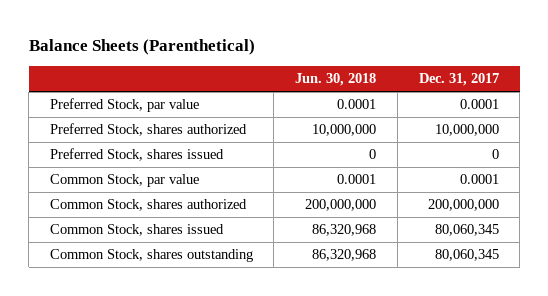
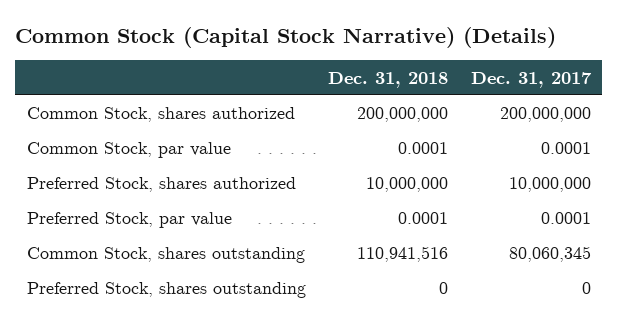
- Balance Sheets (Parenthetical)
+ Common Stock (Capital Stock Narrative) (Details)
- | Jun. 30, 2018 | Dec. 31, 2017
+ | Dec. 31, 2018 | Dec. 31, 2017
- Preferred Stock, shares issued | 0 | 0
- Common Stock, shares issued | 86,320,968 | 80,060,345
moved down: Common Stock, par value | 0.0001 | 0.0001
moved down: Preferred Stock, shares authorized | 10,000,000 | 10,000,000
moved down: Preferred Stock, par value | 0.0001 | 0.0001
+ Preferred Stock, shares outstanding | 0 | 0

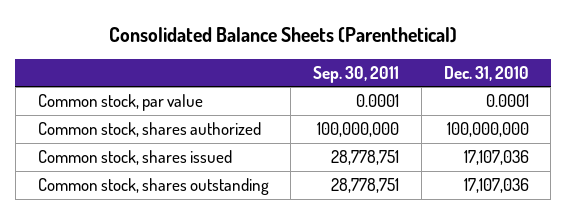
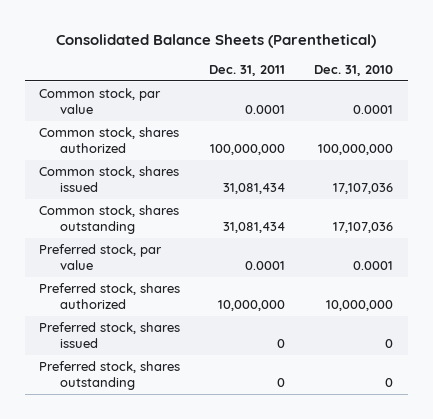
- | Sep. 30, 2011 | Dec. 31, 2010
+ | Dec. 31, 2011 | Dec. 31, 2010
+ Preferred stock, par value | 0.0001 | 0.0001
+ Preferred stock, shares authorized | 10,000,000 | 10,000,000
+ Preferred stock, shares issued | 0 | 0
+ Preferred stock, shares outstanding | 0 | 0

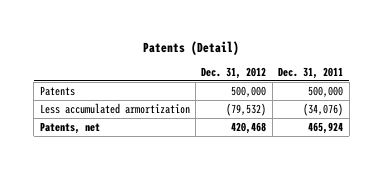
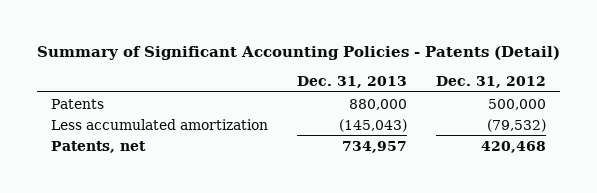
- Patents (Detail)
+ Summary of Significant Accounting Policies - Patents (Detail)
- | Dec. 31, 2012 | Dec. 31, 2011
+ | Dec. 31, 2013 | Dec. 31, 2012
- Less accumulated armortization | (79,532) | (34,076)
+ Less accumulated amortization | (145,043) | (79,532)

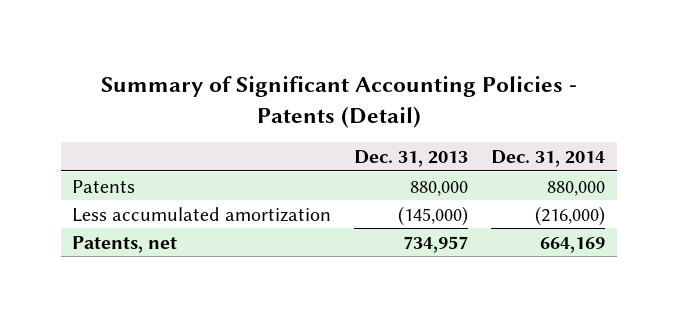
- | Dec. 31, 2013 | Dec. 31, 2012
+ | Dec. 31, 2013 | Dec. 31, 2014
- Less accumulated amortization | (145,043) | (79,532)
+ Less accumulated amortization | (145,000) | (216,000)

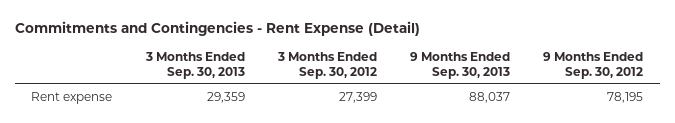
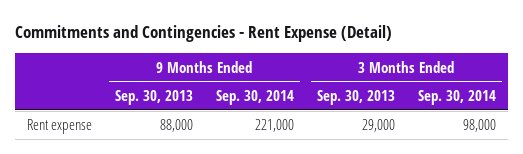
- | 3 Months Ended Sep. 30, 2013 | 3 Months Ended Sep. 30, 2012 | 9 Months Ended Sep. 30, 2013 | 9 Months Ended Sep. 30, 2012
+ | 9 Months Ended Sep. 30, 2013 | 9 Months Ended Sep. 30, 2014 | 3 Months Ended Sep. 30, 2013 | 3 Months Ended Sep. 30, 2014
- Rent expense | 29,359 | 27,399 | 88,037 | 78,195
+ Rent expense | 88,000 | 221,000 | 29,000 | 98,000

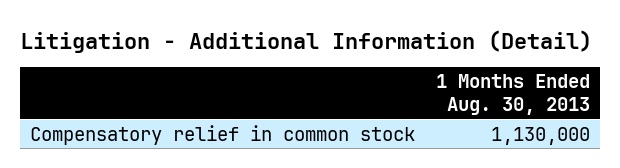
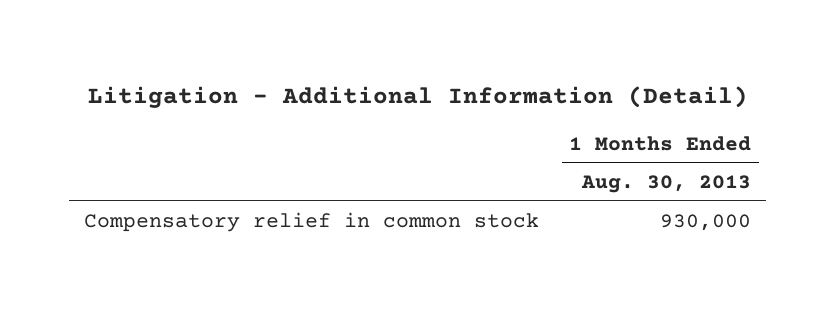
- Compensatory relief in common stock | 1,130,000
+ Compensatory relief in common stock | 930,000

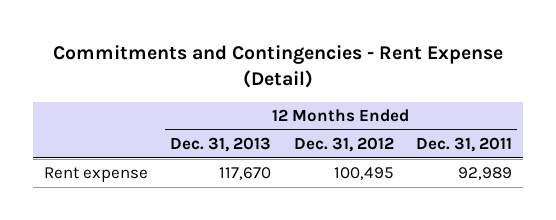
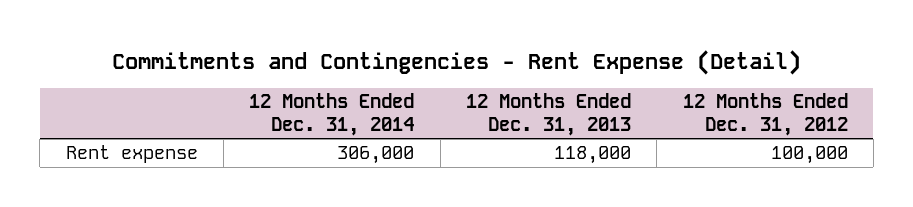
- | 12 Months Ended Dec. 31, 2013 | 12 Months Ended Dec. 31, 2012 | 12 Months Ended Dec. 31, 2011
+ | 12 Months Ended Dec. 31, 2014 | 12 Months Ended Dec. 31, 2013 | 12 Months Ended Dec. 31, 2012
- Rent expense | 117,670 | 100,495 | 92,989
+ Rent expense | 306,000 | 118,000 | 100,000

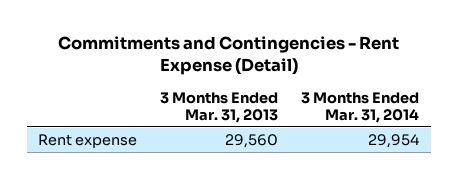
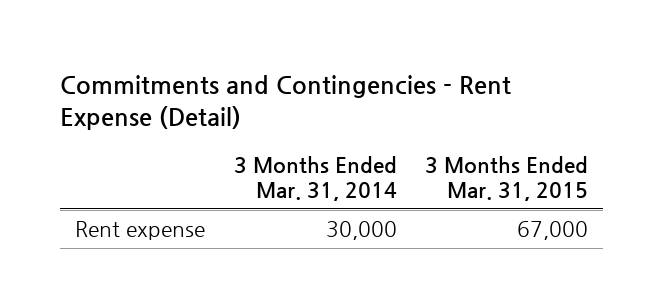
- | 3 Months Ended Mar. 31, 2013 | 3 Months Ended Mar. 31, 2014
+ | 3 Months Ended Mar. 31, 2014 | 3 Months Ended Mar. 31, 2015
- Rent expense | 29,560 | 29,954
+ Rent expense | 30,000 | 67,000

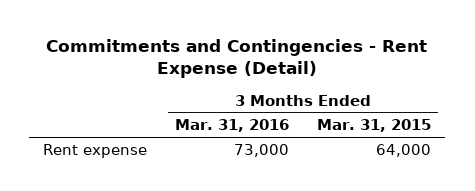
- | 3 Months Ended Mar. 31, 2014 | 3 Months Ended Mar. 31, 2015
+ | 3 Months Ended Mar. 31, 2016 | 3 Months Ended Mar. 31, 2015
- Rent expense | 30,000 | 67,000
+ Rent expense | 73,000 | 64,000

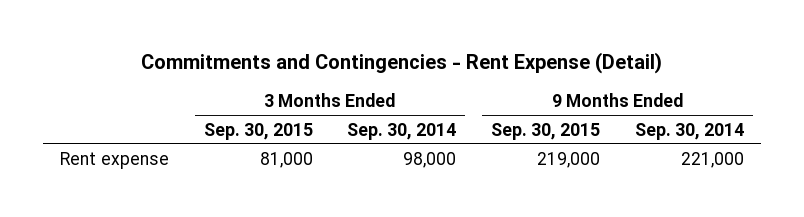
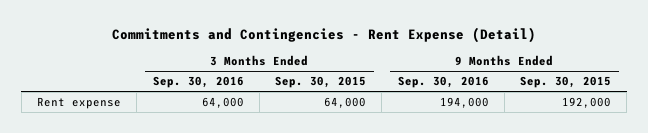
- | 3 Months Ended Sep. 30, 2015 | 3 Months Ended Sep. 30, 2014 | 9 Months Ended Sep. 30, 2015 | 9 Months Ended Sep. 30, 2014
+ | 3 Months Ended Sep. 30, 2016 | 3 Months Ended Sep. 30, 2015 | 9 Months Ended Sep. 30, 2016 | 9 Months Ended Sep. 30, 2015
- Rent expense | 81,000 | 98,000 | 219,000 | 221,000
+ Rent expense | 64,000 | 64,000 | 194,000 | 192,000

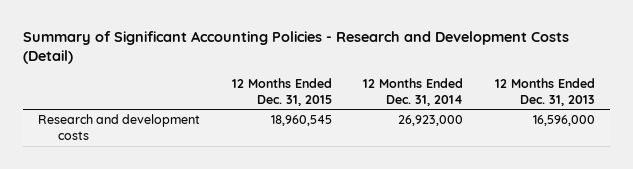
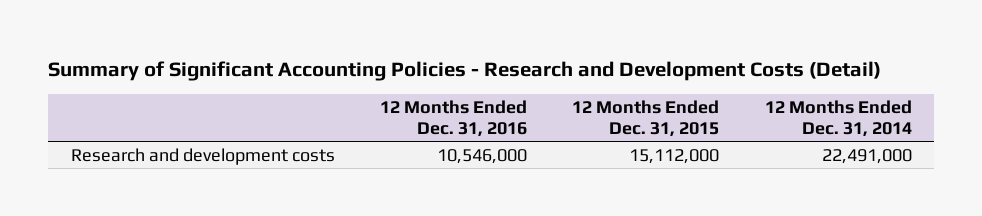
- | 12 Months Ended Dec. 31, 2015 | 12 Months Ended Dec. 31, 2014 | 12 Months Ended Dec. 31, 2013
+ | 12 Months Ended Dec. 31, 2016 | 12 Months Ended Dec. 31, 2015 | 12 Months Ended Dec. 31, 2014
- Research and development costs | 18,960,545 | 26,923,000 | 16,596,000
+ Research and development costs | 10,546,000 | 15,112,000 | 22,491,000

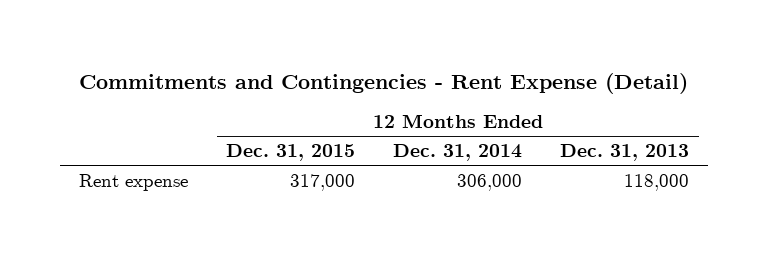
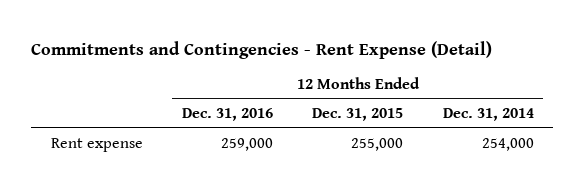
- | 12 Months Ended Dec. 31, 2015 | 12 Months Ended Dec. 31, 2014 | 12 Months Ended Dec. 31, 2013
+ | 12 Months Ended Dec. 31, 2016 | 12 Months Ended Dec. 31, 2015 | 12 Months Ended Dec. 31, 2014
- Rent expense | 317,000 | 306,000 | 118,000
+ Rent expense | 259,000 | 255,000 | 254,000

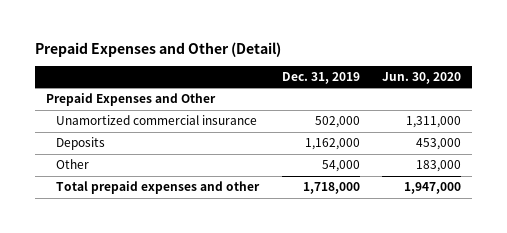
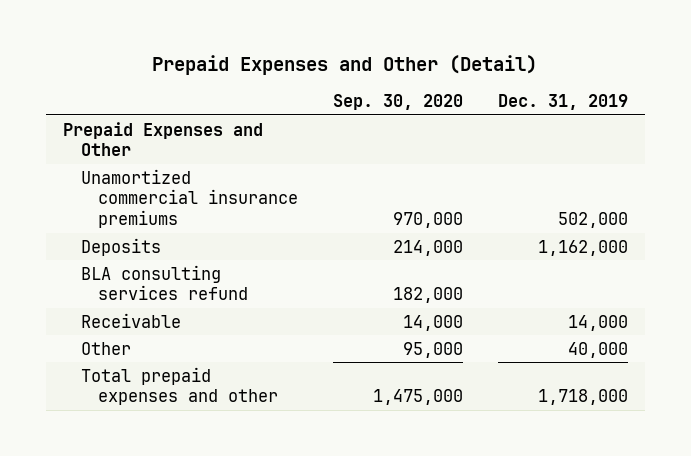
- | Dec. 31, 2019 | Jun. 30, 2020
+ | Sep. 30, 2020 | Dec. 31, 2019
- Unamortized commercial insurance | 502,000 | 1,311,000
+ Unamortized commercial insurance premiums | 970,000 | 502,000
- Other | 54,000 | 183,000
+ BLA consulting services refund | 182,000 |
+ Receivable | 14,000 | 14,000
+ Other | 95,000 | 40,000

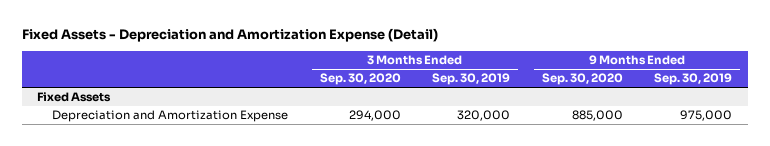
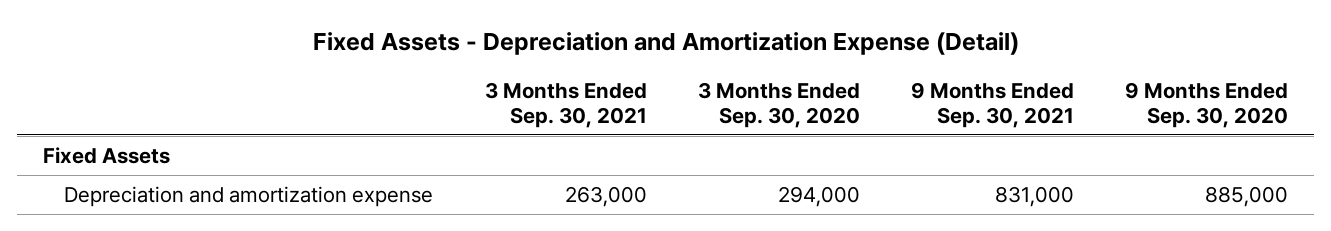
- | 3 Months Ended Sep. 30, 2020 | 3 Months Ended Sep. 30, 2019 | 9 Months Ended Sep. 30, 2020 | 9 Months Ended Sep. 30, 2019
+ | 3 Months Ended Sep. 30, 2021 | 3 Months Ended Sep. 30, 2020 | 9 Months Ended Sep. 30, 2021 | 9 Months Ended Sep. 30, 2020
- Depreciation and Amortization Expense | 294,000 | 320,000 | 885,000 | 975,000
+ Depreciation and amortization expense | 263,000 | 294,000 | 831,000 | 885,000

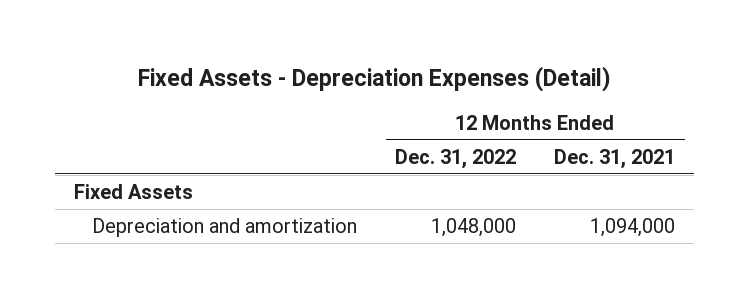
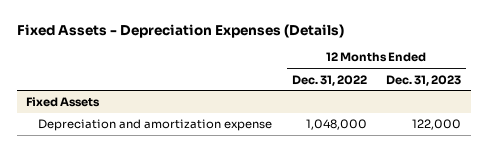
- Fixed Assets - Depreciation Expenses (Detail)
+ Fixed Assets - Depreciation Expenses (Details)
- | 12 Months Ended Dec. 31, 2022 | 12 Months Ended Dec. 31, 2021
+ | 12 Months Ended Dec. 31, 2022 | 12 Months Ended Dec. 31, 2023
- Depreciation and amortization | 1,048,000 | 1,094,000
+ Depreciation and amortization expense | 1,048,000 | 122,000

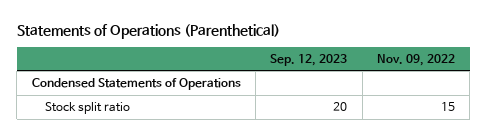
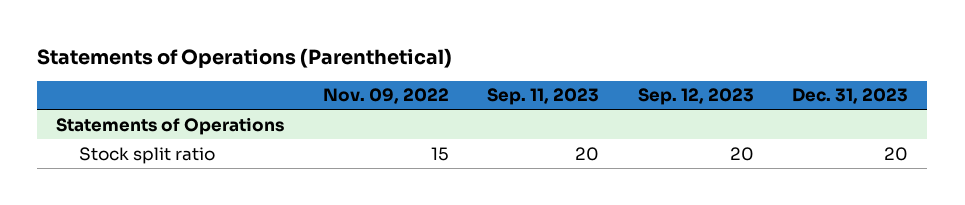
- | Sep. 12, 2023 | Nov. 09, 2022
+ | Nov. 09, 2022 | Sep. 11, 2023 | Sep. 12, 2023 | Dec. 31, 2023
- Condensed Statements of Operations
+ Statements of Operations

